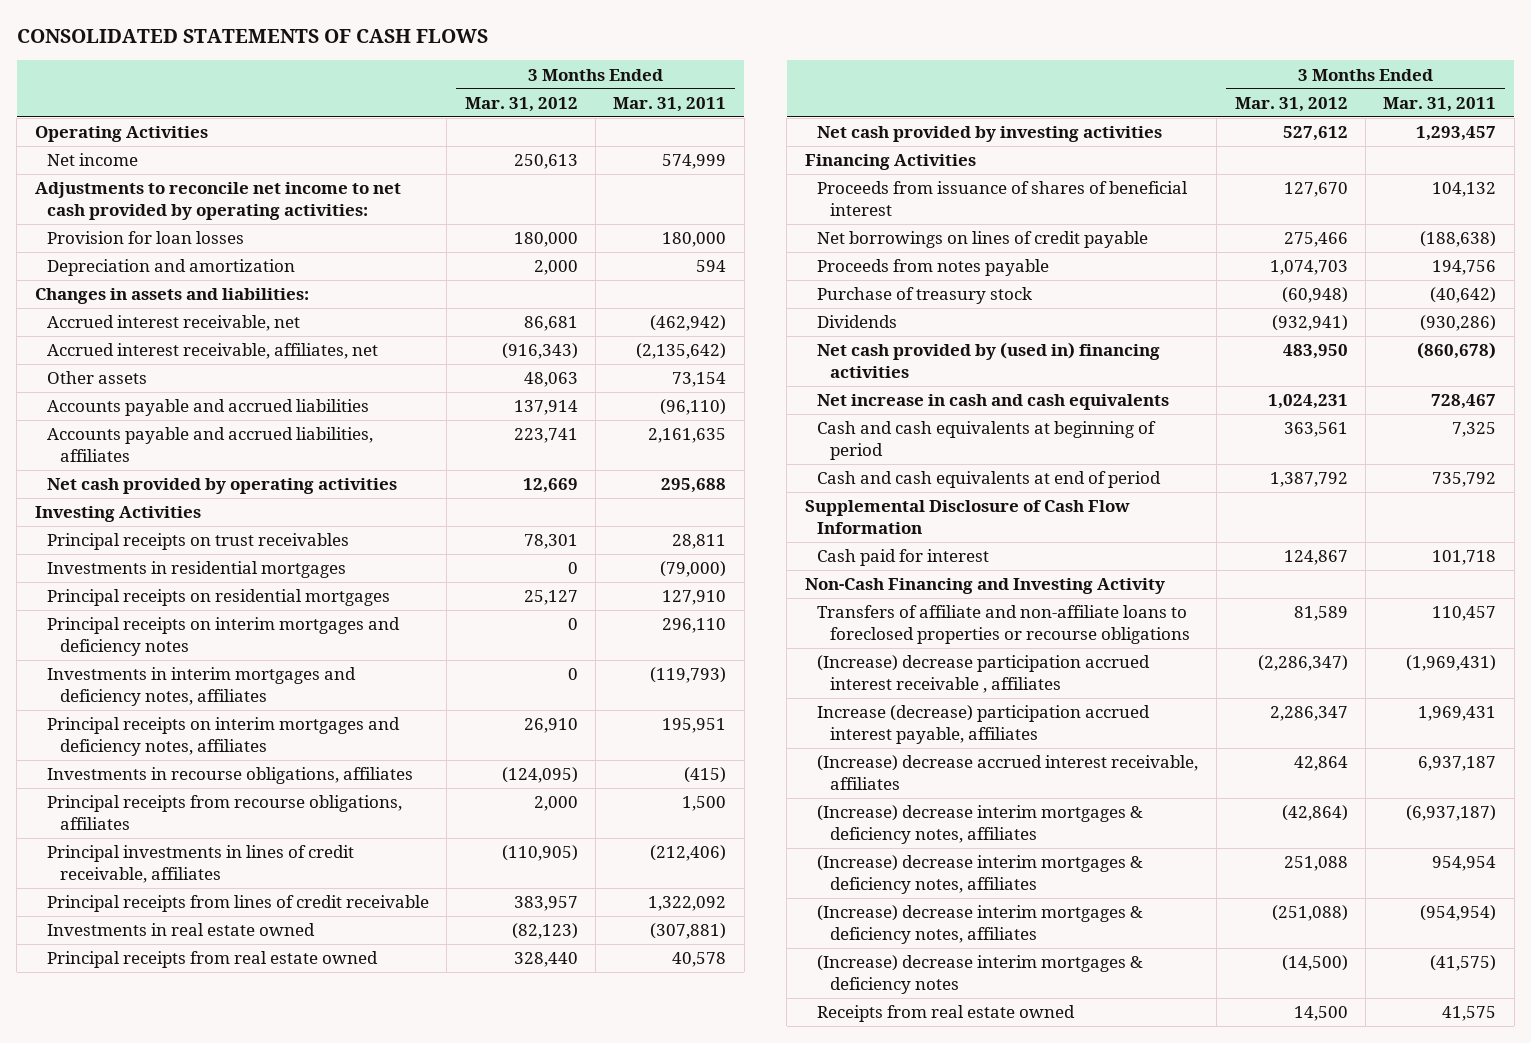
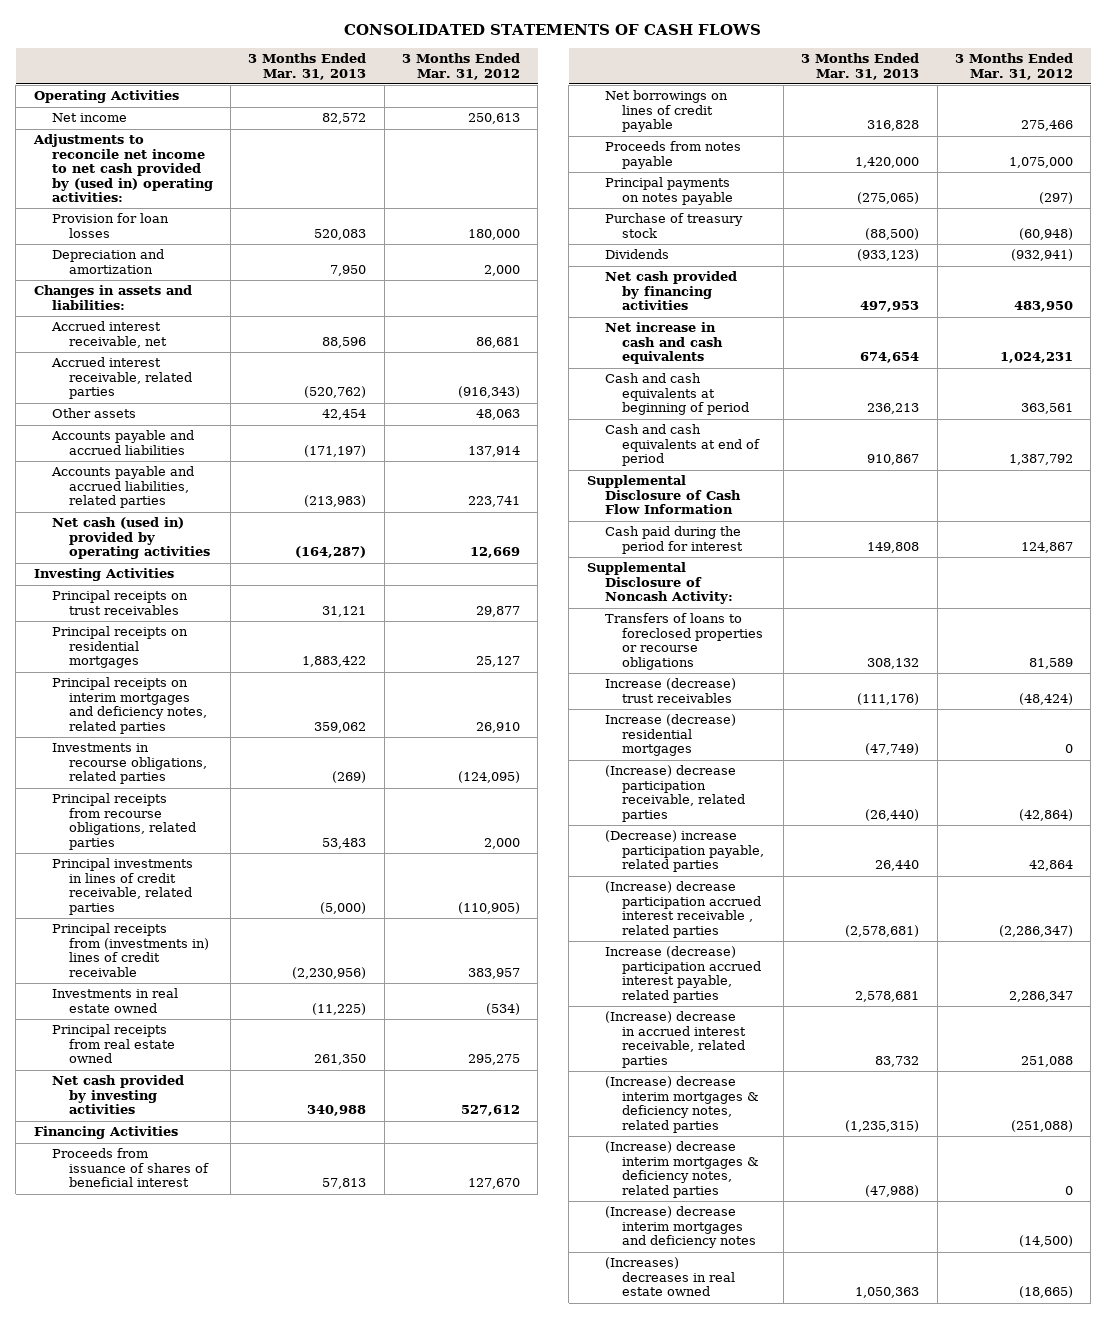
- | 3 Months Ended Mar. 31, 2012 | 3 Months Ended Mar. 31, 2011
+ | 3 Months Ended Mar. 31, 2013 | 3 Months Ended Mar. 31, 2012
- Adjustments to reconcile net income to net cash provided by operating activities:
+ Adjustments to reconcile net income to net cash provided by (used in) operating activities:
- Accrued interest receivable, affiliates, net | (916,343) | (2,135,642)
+ Accrued interest receivable, related parties | (520,762) | (916,343)
- Accounts payable and accrued liabilities, affiliates | 223,741 | 2,161,635
- Net cash provided by operating activities | 12,669 | 295,688
+ Accounts payable and accrued liabilities, related parties | (213,983) | 223,741
+ Net cash (used in) provided by operating activities | (164,287) | 12,669
- Principal receipts on trust receivables | 78,301 | 28,811
- Investments in residential mortgages | 0 | (79,000)
+ Principal receipts on trust receivables | 31,121 | 29,877
- Principal receipts on interim mortgages and deficiency notes | 0 | 296,110
- Investments in interim mortgages and deficiency notes, affiliates | 0 | (119,793)
- Principal receipts on interim mortgages and deficiency notes, affiliates | 26,910 | 195,951
- Investments in recourse obligations, affiliates | (124,095) | (415)
- Principal receipts from recourse obligations, affiliates | 2,000 | 1,500
- Principal investments in lines of credit receivable, affiliates | (110,905) | (212,406)
- Principal receipts from lines of credit receivable | 383,957 | 1,322,092
- Investments in real estate owned | (82,123) | (307,881)
- Principal receipts from real estate owned | 328,440 | 40,578
+ Principal receipts on interim mortgages and deficiency notes, related parties | 359,062 | 26,910
+ Investments in recourse obligations, related parties | (269) | (124,095)
+ Principal receipts from recourse obligations, related parties | 53,483 | 2,000
+ Principal investments in lines of credit receivable, related parties | (5,000) | (110,905)
+ Principal receipts from (investments in) lines of credit receivable | (2,230,956) | 383,957
+ Investments in real estate owned | (11,225) | (534)
+ Principal receipts from real estate owned | 261,350 | 295,275
- Proceeds from notes payable | 1,074,703 | 194,756
+ Proceeds from notes payable | 1,420,000 | 1,075,000
+ Principal payments on notes payable | (275,065) | (297)
- Net cash provided by (used in) financing activities | 483,950 | (860,678)
+ Net cash provided by financing activities | 497,953 | 483,950
- Cash paid for interest | 124,867 | 101,718
- Non-Cash Financing and Investing Activity
- Transfers of affiliate and non-affiliate loans to foreclosed properties or recourse obligations | 81,589 | 110,457
- (Increase) decrease participation accrued interest receivable , affiliates | (2,286,347) | (1,969,431)
- Increase (decrease) participation accrued interest payable, affiliates | 2,286,347 | 1,969,431
- (Increase) decrease accrued interest receivable, affiliates | 42,864 | 6,937,187
- (Increase) decrease interim mortgages & deficiency notes, affiliates | (42,864) | (6,937,187)
- (Increase) decrease interim mortgages & deficiency notes, affiliates | 251,088 | 954,954
- (Increase) decrease interim mortgages & deficiency notes, affiliates | (251,088) | (954,954)
- (Increase) decrease interim mortgages & deficiency notes | (14,500) | (41,575)
- Receipts from real estate owned | 14,500 | 41,575
+ Cash paid during the period for interest | 149,808 | 124,867
+ Supplemental Disclosure of Noncash Activity:
+ Transfers of loans to foreclosed properties or recourse obligations | 308,132 | 81,589
+ Increase (decrease) trust receivables | (111,176) | (48,424)
+ Increase (decrease) residential mortgages | (47,749) | 0
+ (Increase) decrease participation receivable, related parties | (26,440) | (42,864)
+ (Decrease) increase participation payable, related parties | 26,440 | 42,864
+ (Increase) decrease participation accrued interest receivable , related parties | (2,578,681) | (2,286,347)
+ Increase (decrease) participation accrued interest payable, related parties | 2,578,681 | 2,286,347
+ (Increase) decrease in accrued interest receivable, related parties | 83,732 | 251,088
+ (Increase) decrease interim mortgages & deficiency notes, related parties | (1,235,315) | (251,088)
+ (Increase) decrease interim mortgages & deficiency notes, related parties | (47,988) | 0
+ (Increase) decrease interim mortgages and deficiency notes | | (14,500)
+ (Increases) decreases in real estate owned | 1,050,363 | (18,665)

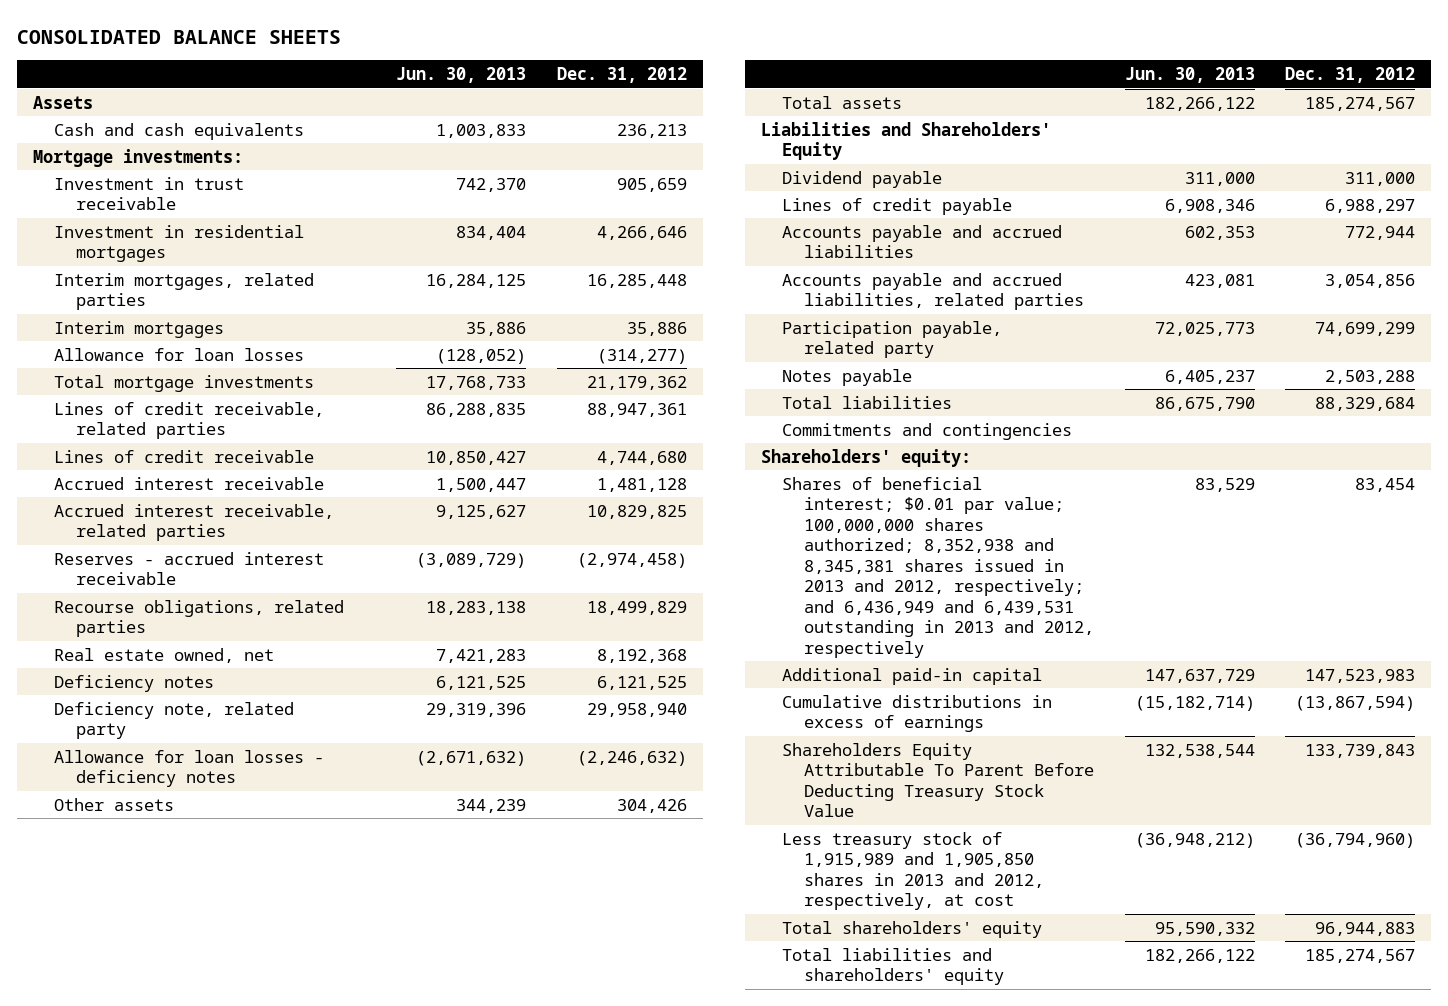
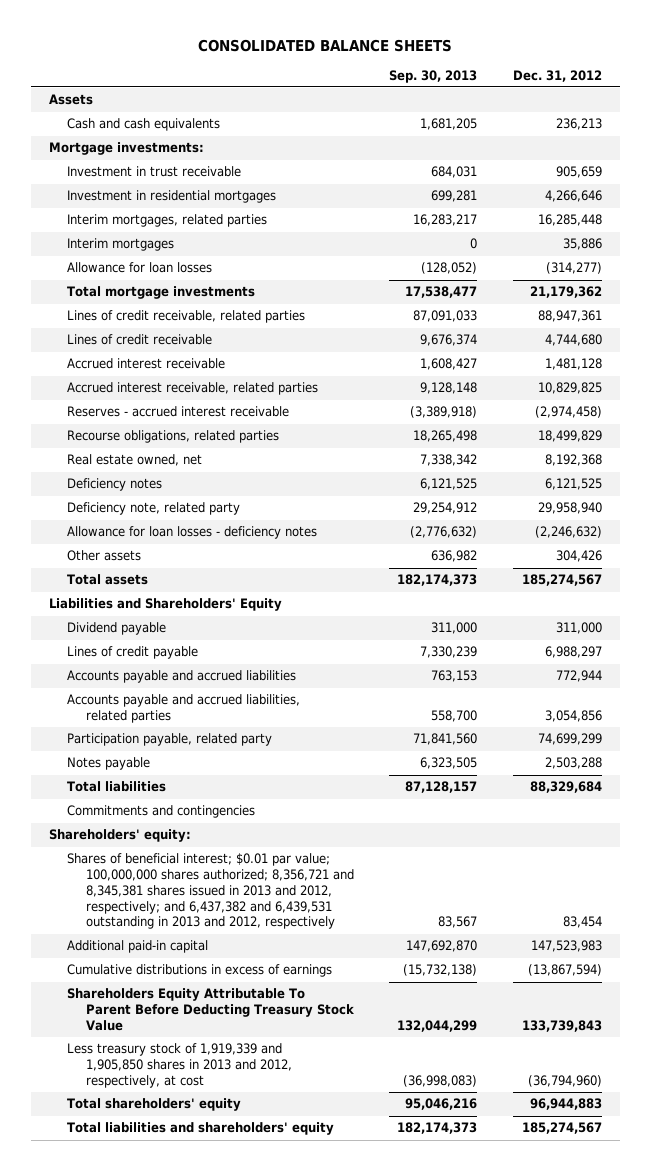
- | Jun. 30, 2013 | Dec. 31, 2012
+ | Sep. 30, 2013 | Dec. 31, 2012
- Shares of beneficial interest; $0.01 par value; 100,000,000 shares authorized; 8,352,938 and 8,345,381 shares issued in 2013 and 2012, respectively; and 6,436,949 and 6,439,531 outstanding in 2013 and 2012, respectively | 83,529 | 83,454
+ Shares of beneficial interest; $0.01 par value; 100,000,000 shares authorized; 8,356,721 and 8,345,381 shares issued in 2013 and 2012, respectively; and 6,437,382 and 6,439,531 outstanding in 2013 and 2012, respectively | 83,567 | 83,454
- Less treasury stock of 1,915,989 and 1,905,850 shares in 2013 and 2012, respectively, at cost | (36,948,212) | (36,794,960)
+ Less treasury stock of 1,919,339 and 1,905,850 shares in 2013 and 2012, respectively, at cost | (36,998,083) | (36,794,960)

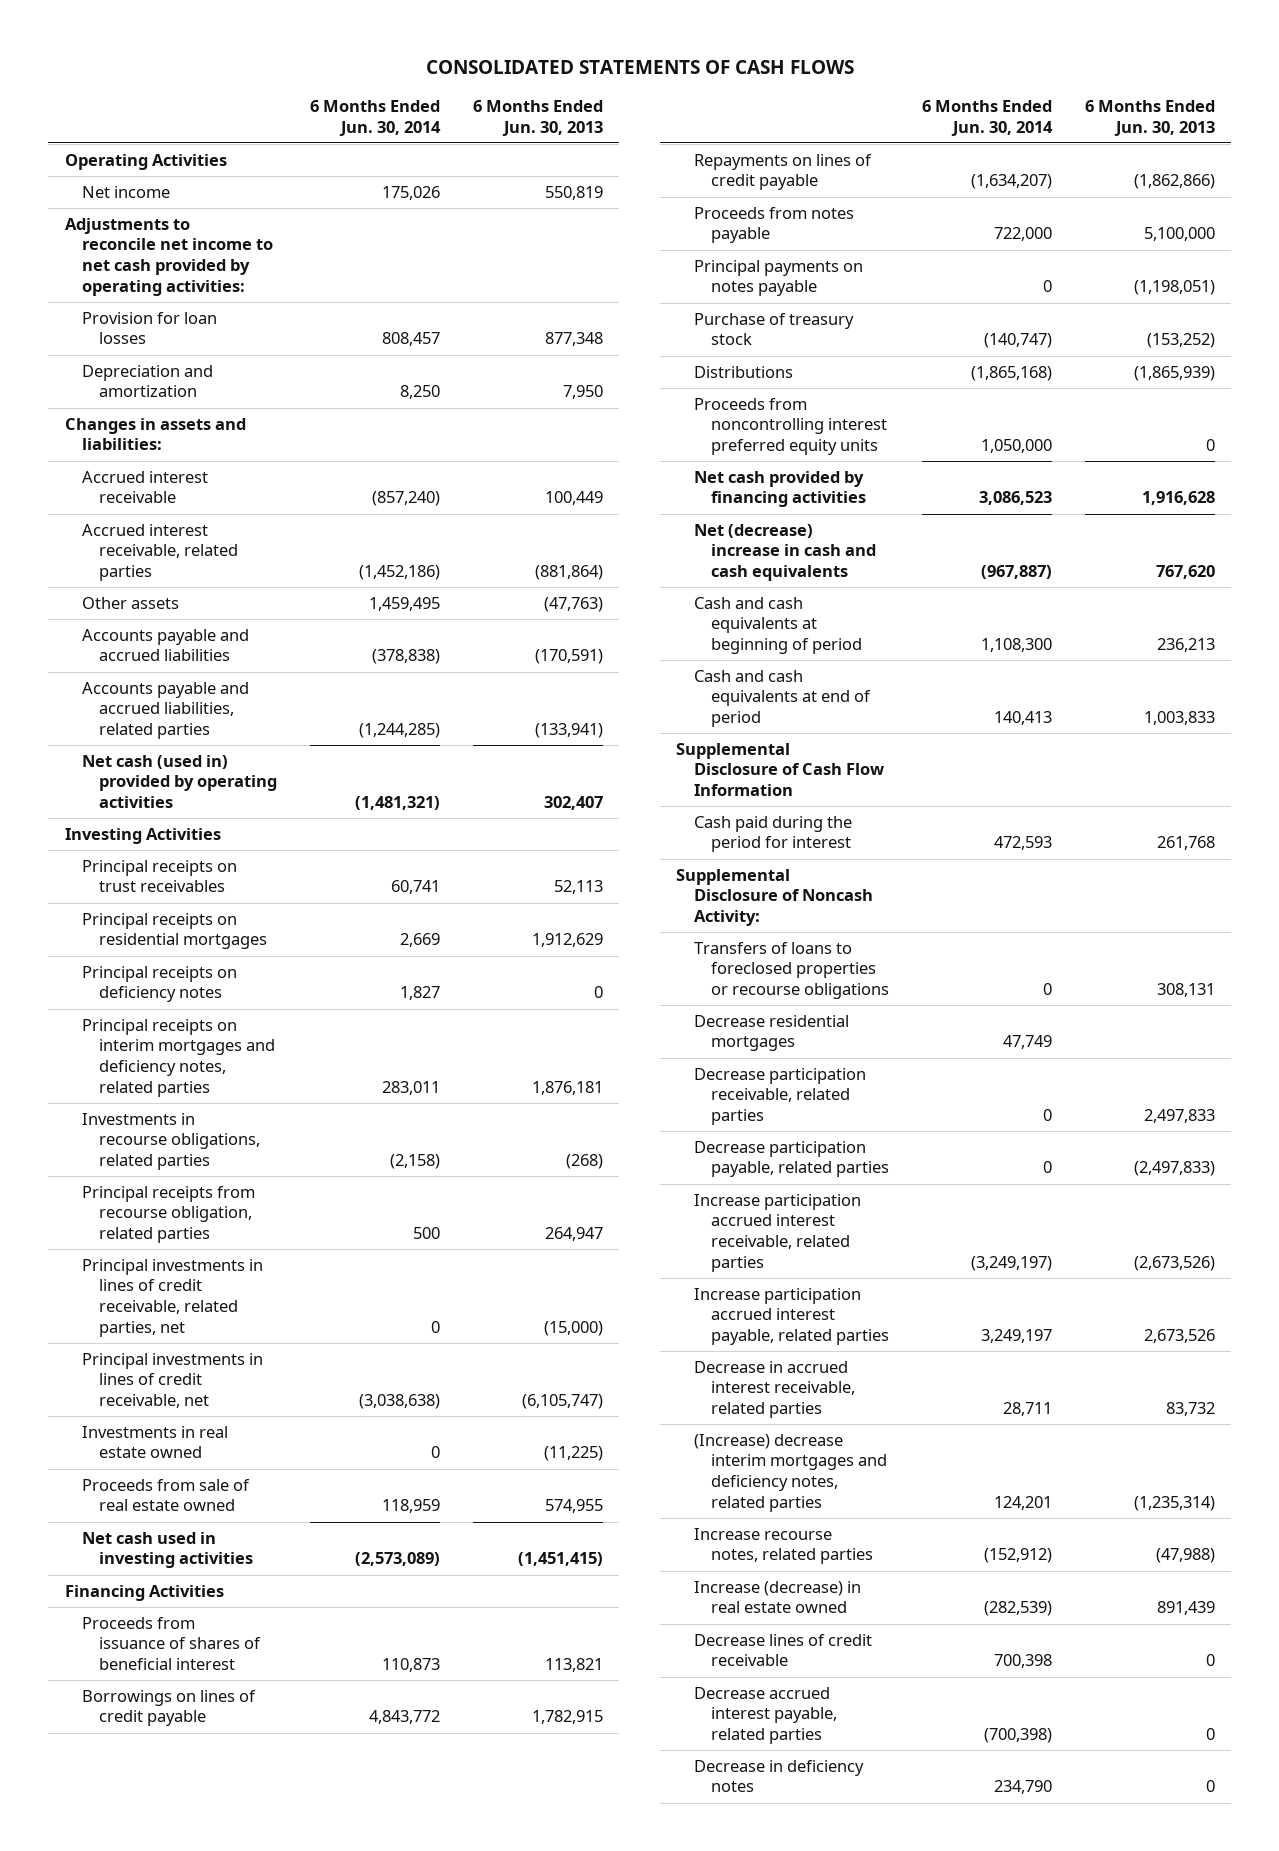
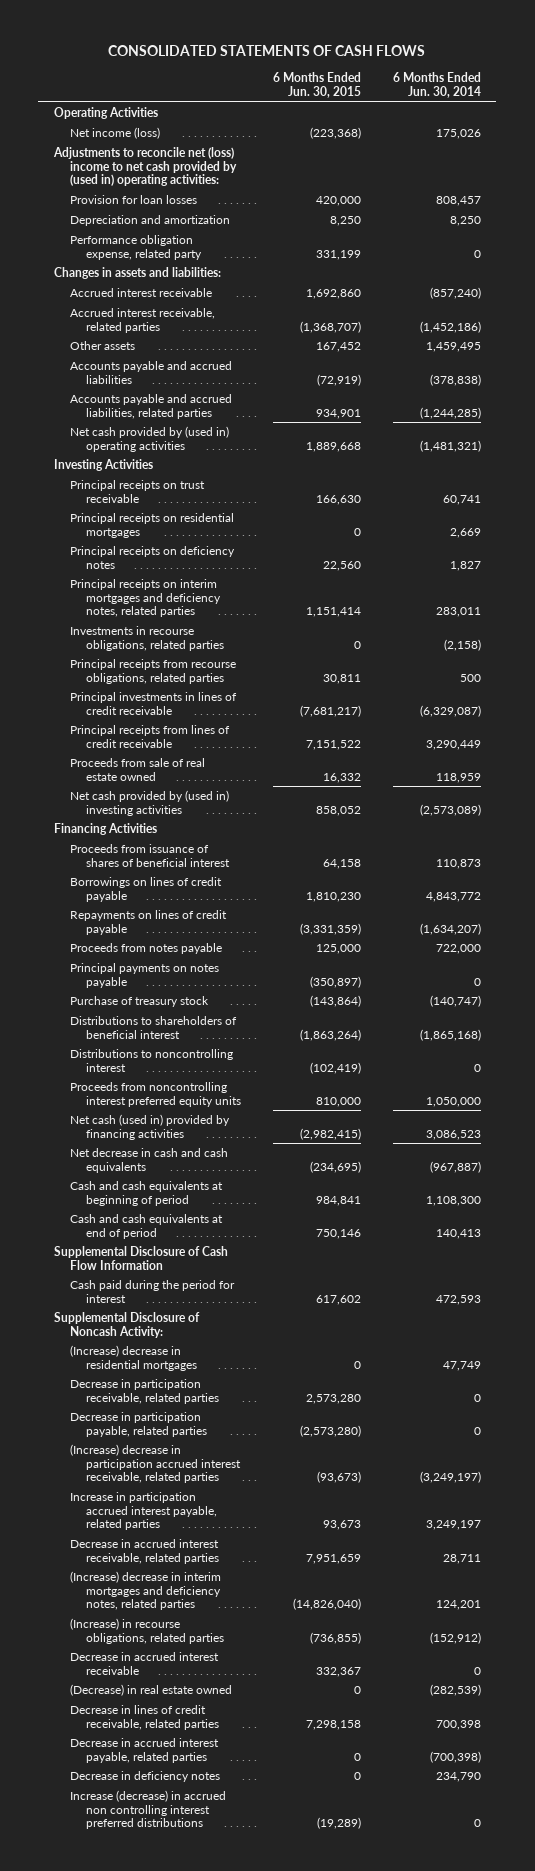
- | 6 Months Ended Jun. 30, 2014 | 6 Months Ended Jun. 30, 2013
+ | 6 Months Ended Jun. 30, 2015 | 6 Months Ended Jun. 30, 2014
- Net income | 175,026 | 550,819
- Adjustments to reconcile net income to net cash provided by operating activities:
+ Net income (loss) | (223,368) | 175,026
+ Adjustments to reconcile net (loss) income to net cash provided by (used in) operating activities:
+ Performance obligation expense, related party | 331,199 | 0
- Net cash (used in) provided by operating activities | (1,481,321) | 302,407
+ Net cash provided by (used in) operating activities | 1,889,668 | (1,481,321)
- Principal receipts on trust receivables | 60,741 | 52,113
+ Principal receipts on trust receivable | 166,630 | 60,741
- Principal receipts from recourse obligation, related parties | 500 | 264,947
- Principal investments in lines of credit receivable, related parties, net | 0 | (15,000)
- Principal investments in lines of credit receivable, net | (3,038,638) | (6,105,747)
- Investments in real estate owned | 0 | (11,225)
+ Principal receipts from recourse obligations, related parties | 30,811 | 500
+ Principal investments in lines of credit receivable | (7,681,217) | (6,329,087)
+ Principal receipts from lines of credit receivable | 7,151,522 | 3,290,449
- Net cash used in investing activities | (2,573,089) | (1,451,415)
+ Net cash provided by (used in) investing activities | 858,052 | (2,573,089)
- Distributions | (1,865,168) | (1,865,939)
+ Distributions to shareholders of beneficial interest | (1,863,264) | (1,865,168)
+ Distributions to noncontrolling interest | (102,419) | 0
- Net cash provided by financing activities | 3,086,523 | 1,916,628
- Net (decrease) increase in cash and cash equivalents | (967,887) | 767,620
+ Net cash (used in) provided by financing activities | (2,982,415) | 3,086,523
+ Net decrease in cash and cash equivalents | (234,695) | (967,887)
- Transfers of loans to foreclosed properties or recourse obligations | 0 | 308,131
- Decrease residential mortgages | 47,749 |
- Decrease participation receivable, related parties | 0 | 2,497,833
- Decrease participation payable, related parties | 0 | (2,497,833)
- Increase participation accrued interest receivable, related parties | (3,249,197) | (2,673,526)
- Increase participation accrued interest payable, related parties | 3,249,197 | 2,673,526
+ (Increase) decrease in residential mortgages | 0 | 47,749
+ Decrease in participation receivable, related parties | 2,573,280 | 0
+ Decrease in participation payable, related parties | (2,573,280) | 0
+ (Increase) decrease in participation accrued interest receivable, related parties | (93,673) | (3,249,197)
+ Increase in participation accrued interest payable, related parties | 93,673 | 3,249,197
- (Increase) decrease interim mortgages and deficiency notes, related parties | 124,201 | (1,235,314)
- Increase recourse notes, related parties | (152,912) | (47,988)
- Increase (decrease) in real estate owned | (282,539) | 891,439
- Decrease lines of credit receivable | 700,398 | 0
- Decrease accrued interest payable, related parties | (700,398) | 0
+ (Increase) decrease in interim mortgages and deficiency notes, related parties | (14,826,040) | 124,201
+ (Increase) in recourse obligations, related parties | (736,855) | (152,912)
+ Decrease in accrued interest receivable | 332,367 | 0
+ (Decrease) in real estate owned | 0 | (282,539)
+ Decrease in lines of credit receivable, related parties | 7,298,158 | 700,398
+ Decrease in accrued interest payable, related parties | 0 | (700,398)
+ Increase (decrease) in accrued non controlling interest preferred distributions | (19,289) | 0

